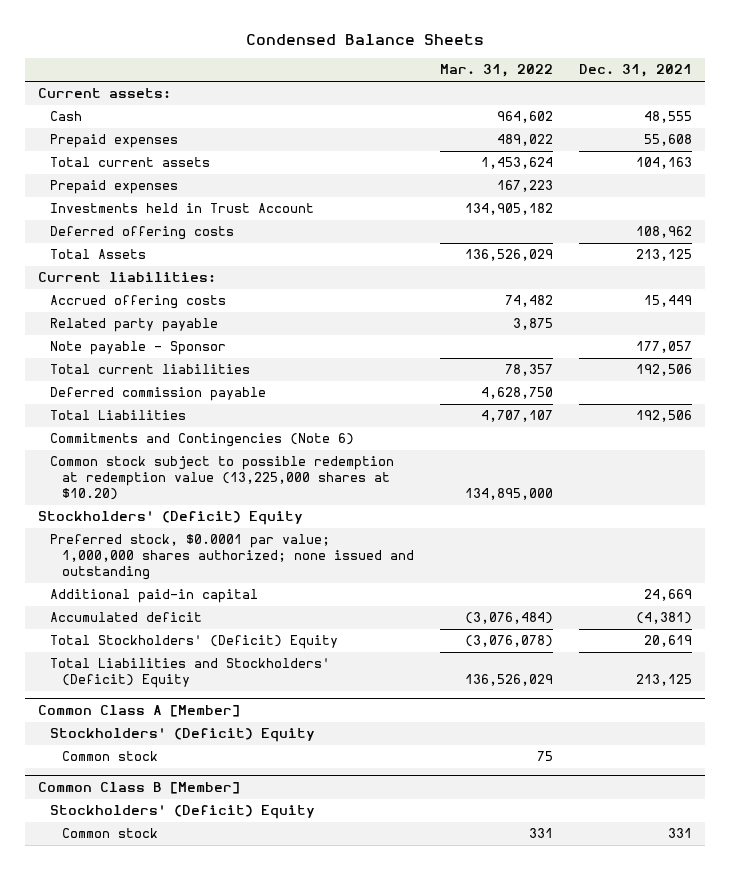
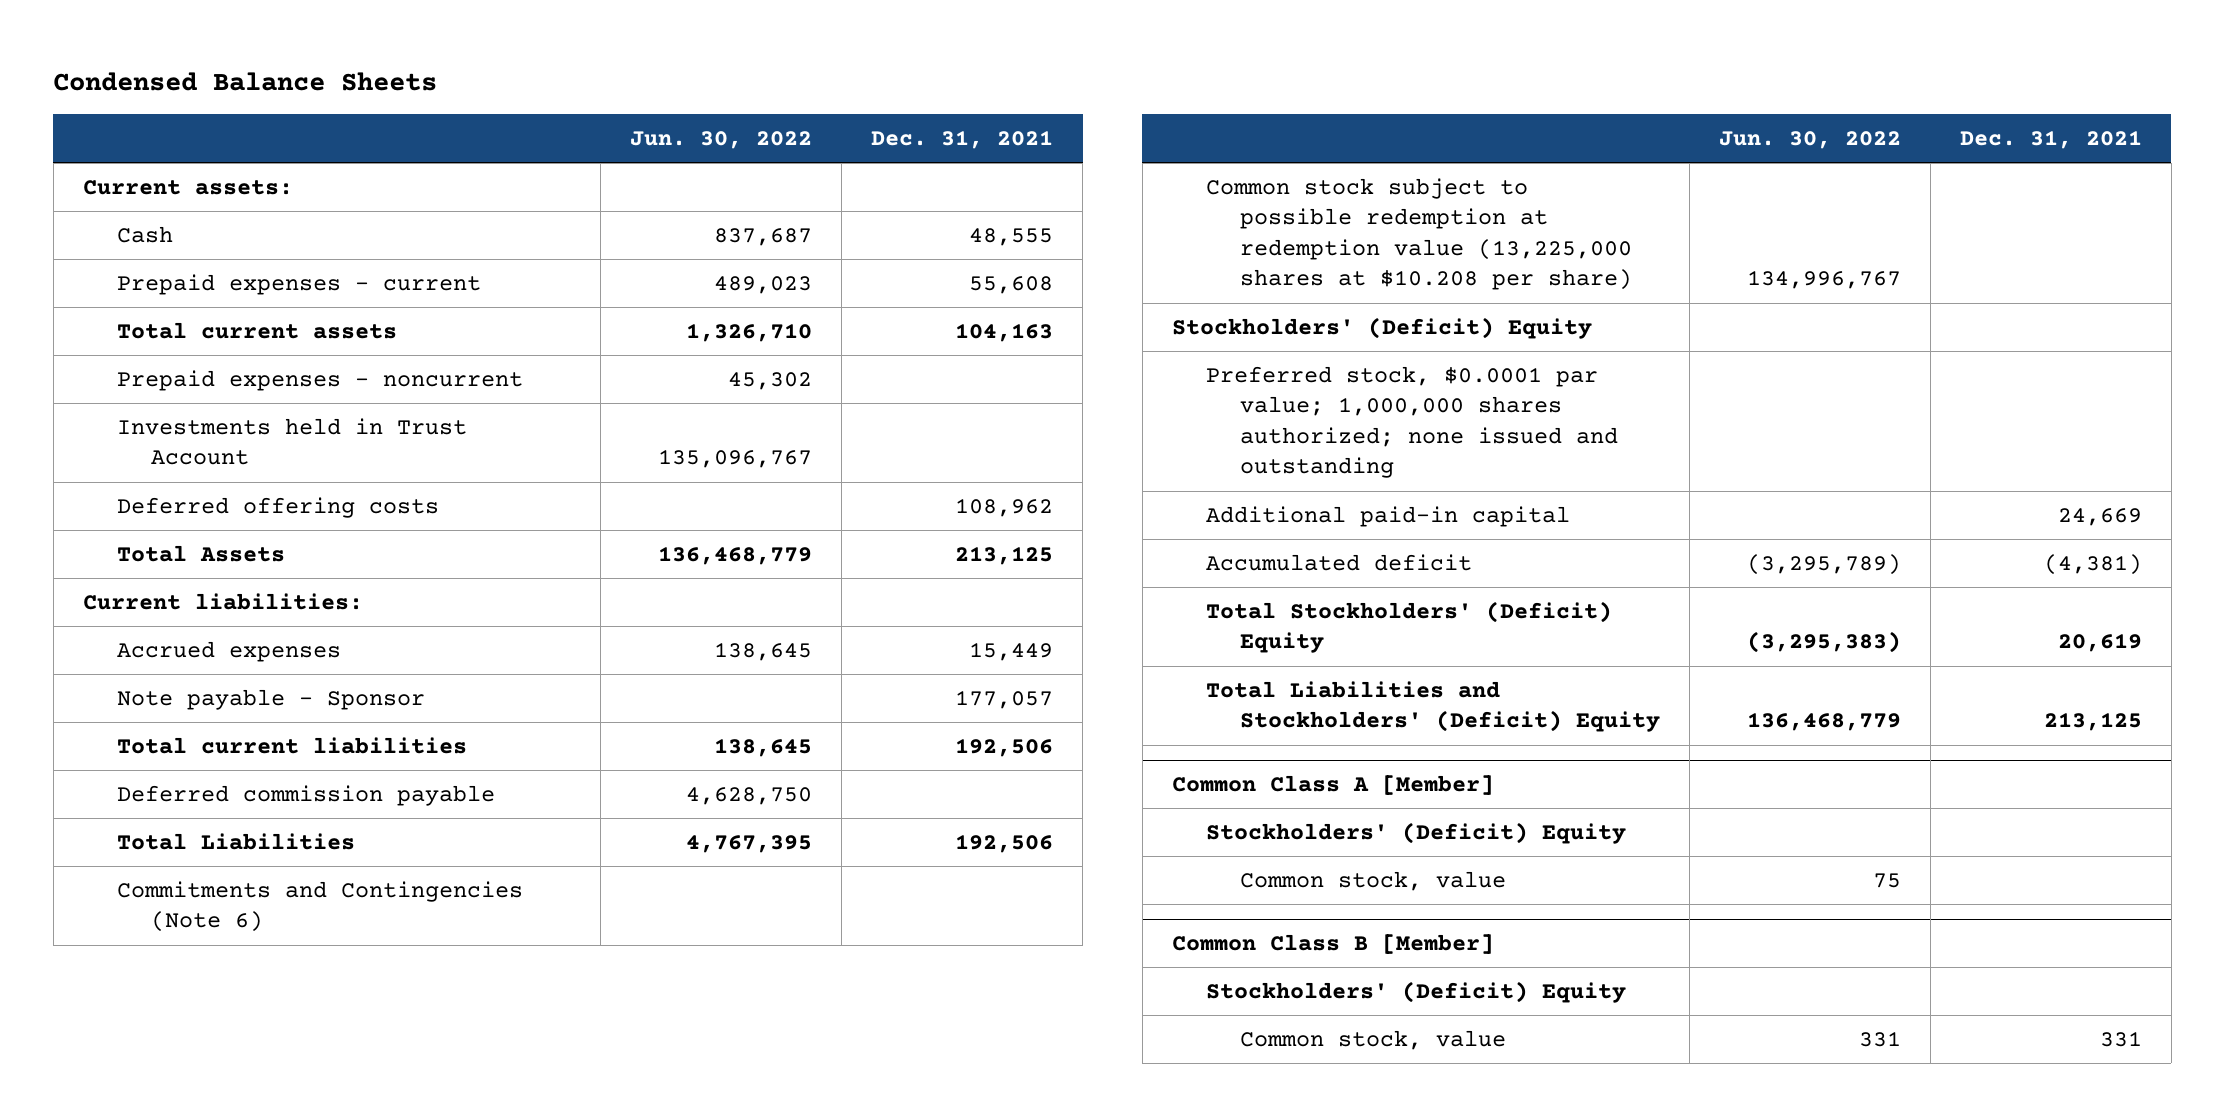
- | Mar. 31, 2022 | Dec. 31, 2021
+ | Jun. 30, 2022 | Dec. 31, 2021
- Prepaid expenses | 489,022 | 55,608
+ Prepaid expenses - current | 489,023 | 55,608
- Prepaid expenses | 167,223 |
+ Prepaid expenses - noncurrent | 45,302 |
- Accrued offering costs | 74,482 | 15,449
- Related party payable | 3,875 |
+ Accrued expenses | 138,645 | 15,449
- Common stock subject to possible redemption at redemption value (13,225,000 shares at $10.20) | 134,895,000 |
+ Common stock subject to possible redemption at redemption value (13,225,000 shares at $10.208 per share) | 134,996,767 |
@ Common Class A [Member]
- Common stock | 75 |
+ Common stock, value | 75 |
@ Common Class B [Member]
- Common stock | 331 | 331
+ Common stock, value | 331 | 331

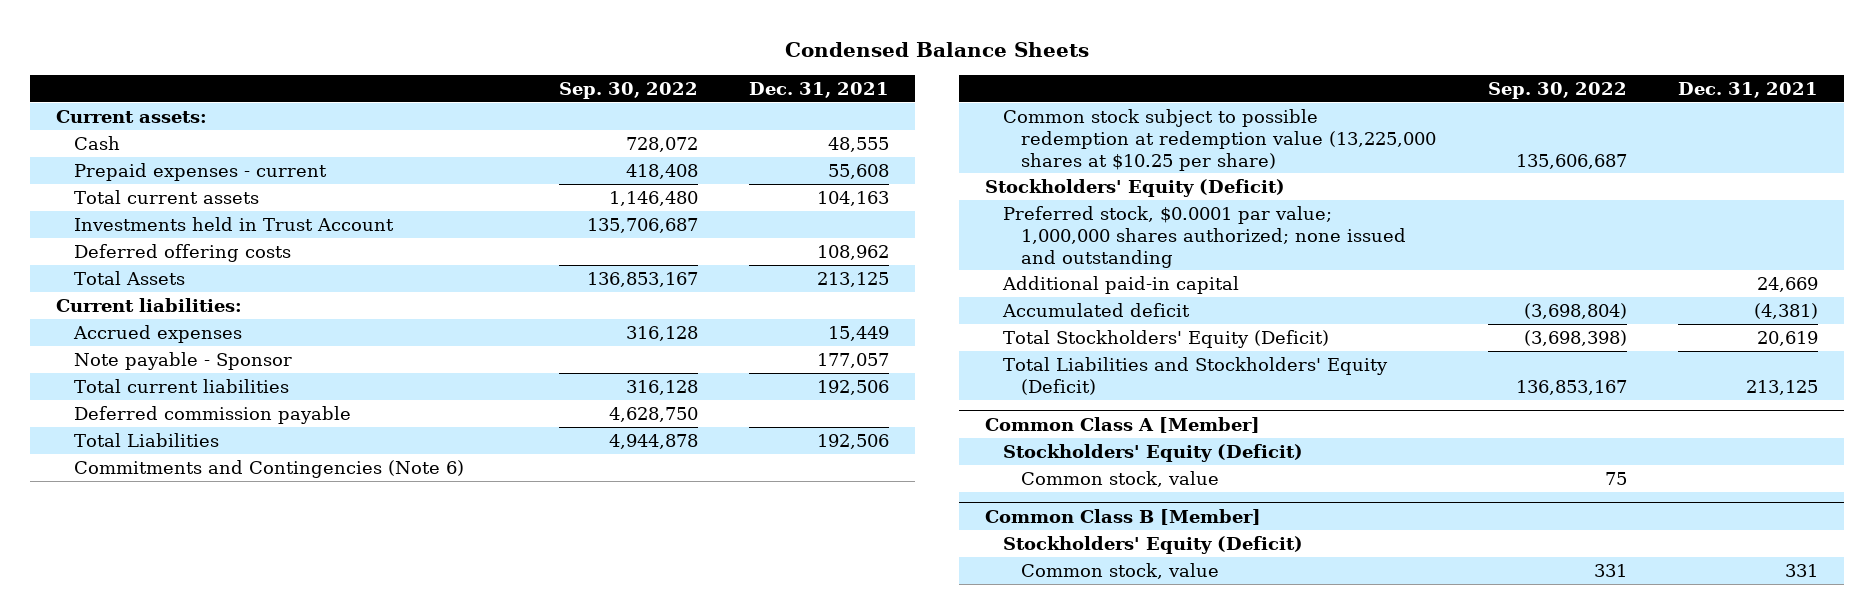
- | Jun. 30, 2022 | Dec. 31, 2021
+ | Sep. 30, 2022 | Dec. 31, 2021
- Prepaid expenses - noncurrent | 45,302 |
- Common stock subject to possible redemption at redemption value (13,225,000 shares at $10.208 per share) | 134,996,767 |
- Stockholders' (Deficit) Equity
+ Common stock subject to possible redemption at redemption value (13,225,000 shares at $10.25 per share) | 135,606,687 |
+ Stockholders' Equity (Deficit)
- Total Stockholders' (Deficit) Equity | (3,295,383) | 20,619
- Total Liabilities and Stockholders' (Deficit) Equity | 136,468,779 | 213,125
+ Total Stockholders' Equity (Deficit) | (3,698,398) | 20,619
+ Total Liabilities and Stockholders' Equity (Deficit) | 136,853,167 | 213,125
@ Common Class A [Member]
- Stockholders' (Deficit) Equity
+ Stockholders' Equity (Deficit)
@ Common Class B [Member]
- Stockholders' (Deficit) Equity
+ Stockholders' Equity (Deficit)

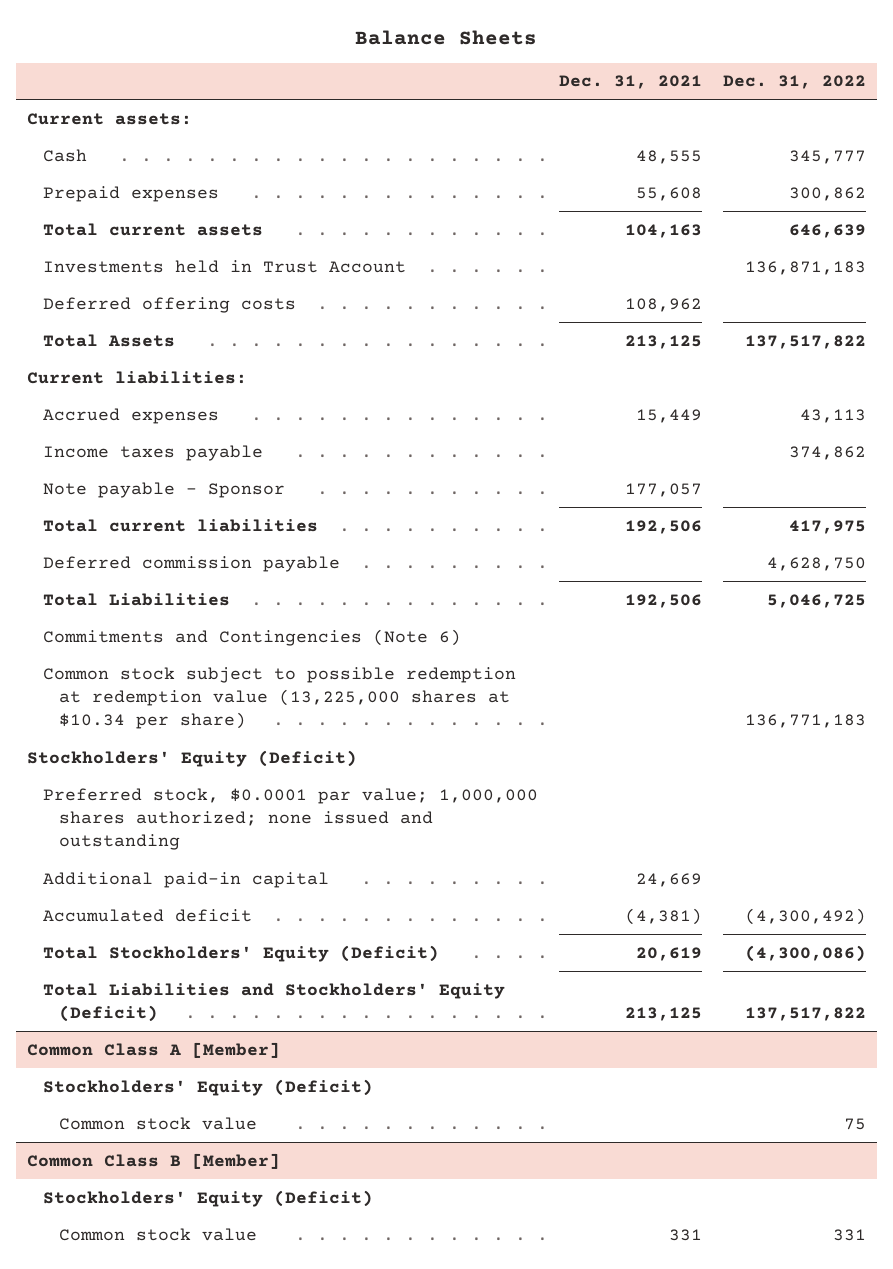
- Condensed Balance Sheets
+ Balance Sheets
- | Sep. 30, 2022 | Dec. 31, 2021
+ | Dec. 31, 2021 | Dec. 31, 2022
- Prepaid expenses - current | 418,408 | 55,608
+ Prepaid expenses | 55,608 | 300,862
+ Income taxes payable | | 374,862
- Common stock subject to possible redemption at redemption value (13,225,000 shares at $10.25 per share) | 135,606,687 |
+ Common stock subject to possible redemption at redemption value (13,225,000 shares at $10.34 per share) | | 136,771,183
@ Common Class A [Member]
- Common stock, value | 75 |
+ Common stock value | | 75
@ Common Class B [Member]
- Common stock, value | 331 | 331
+ Common stock value | 331 | 331

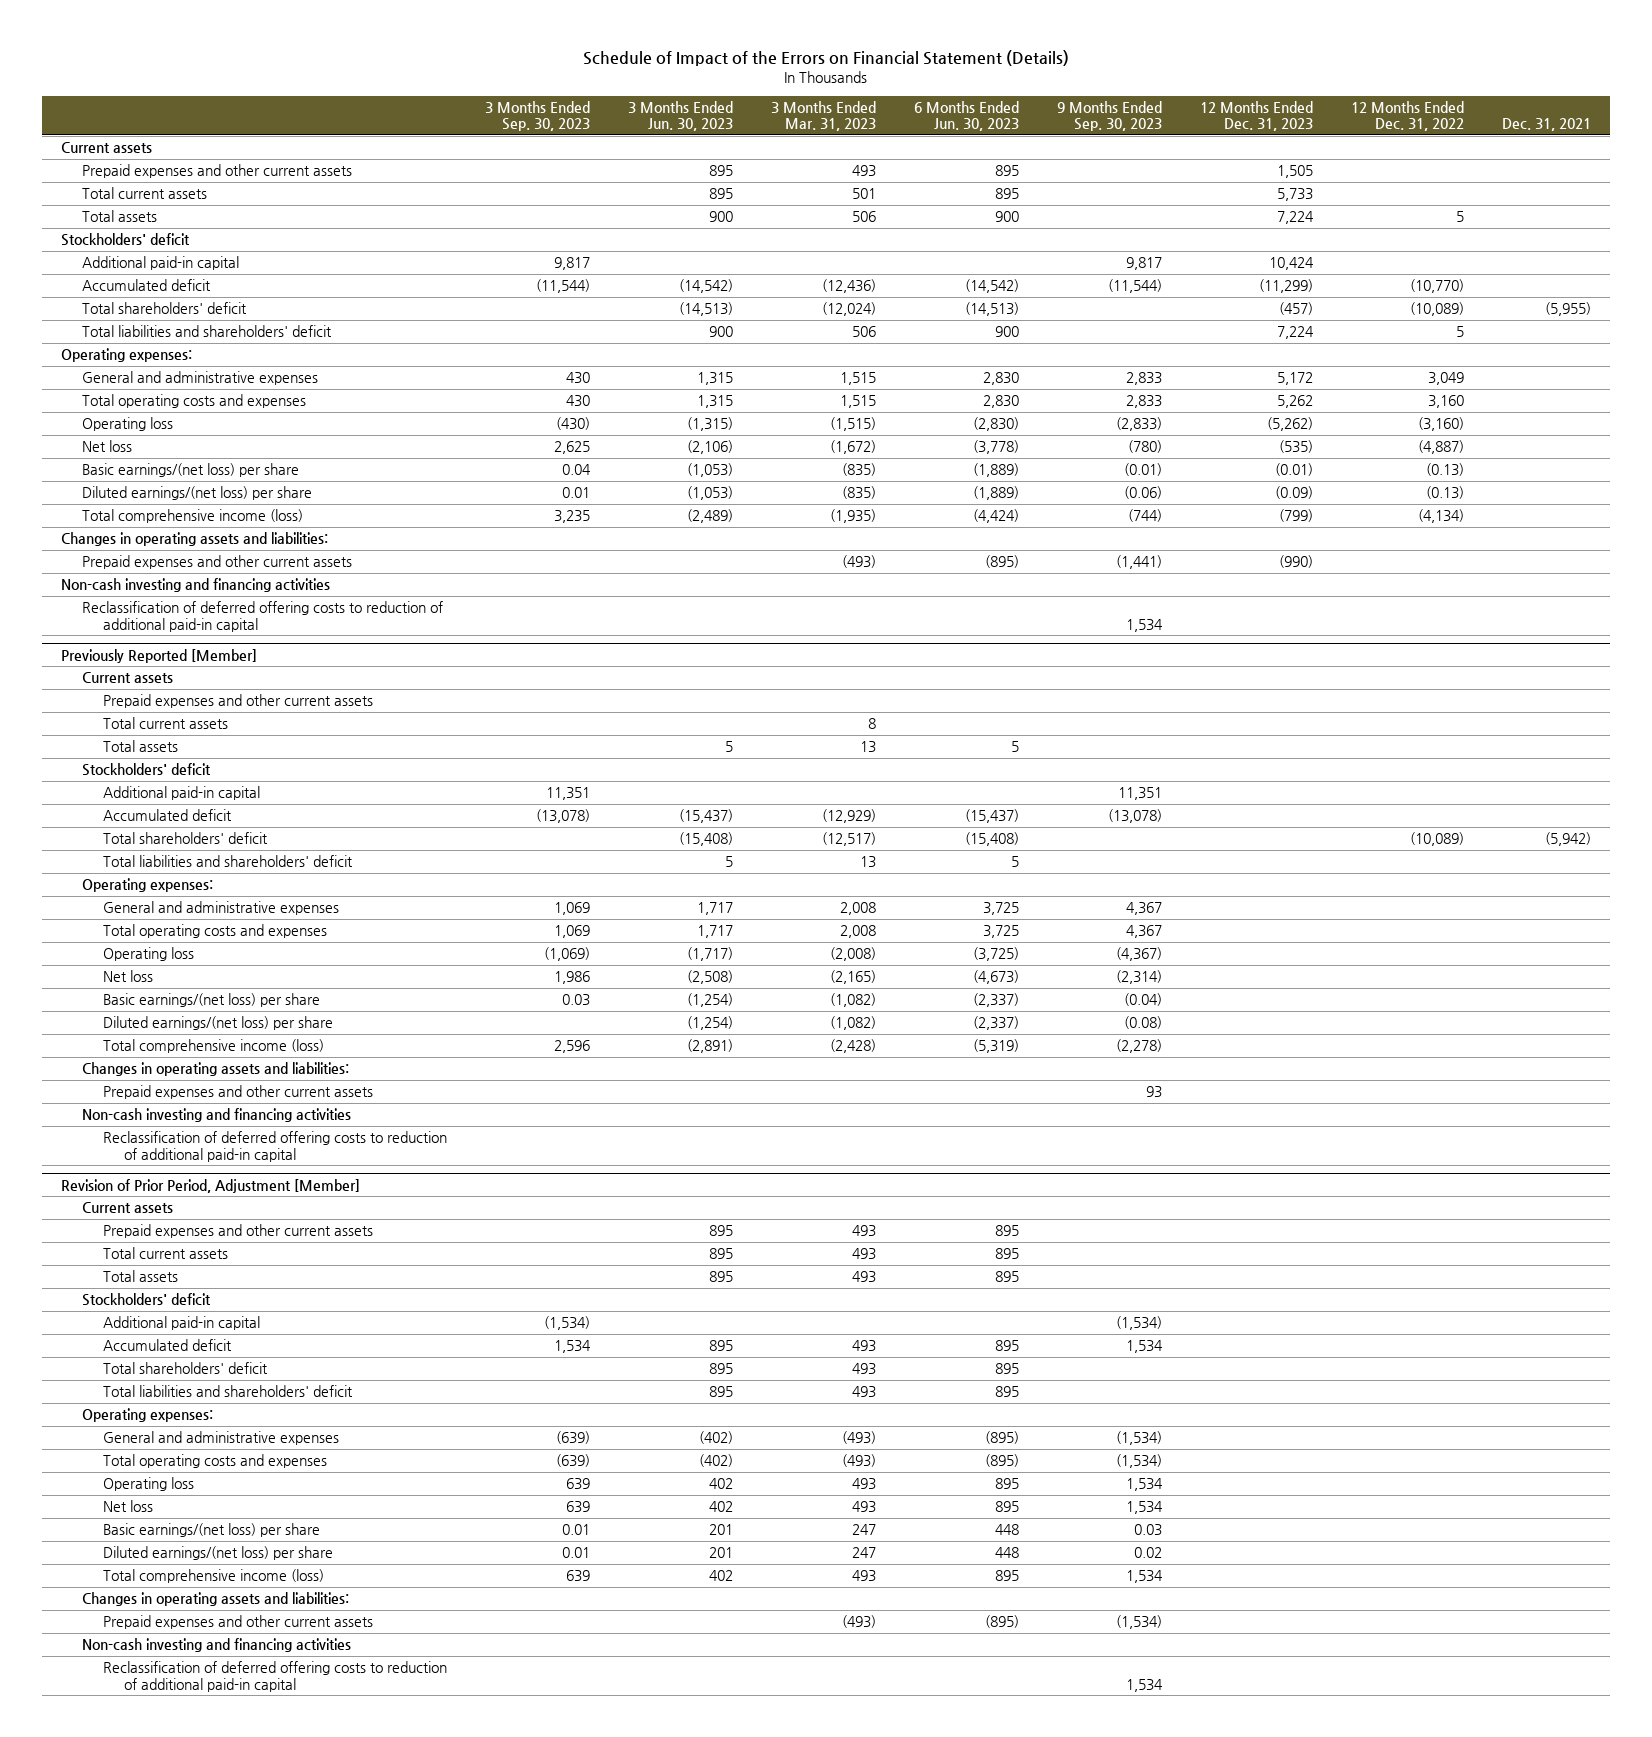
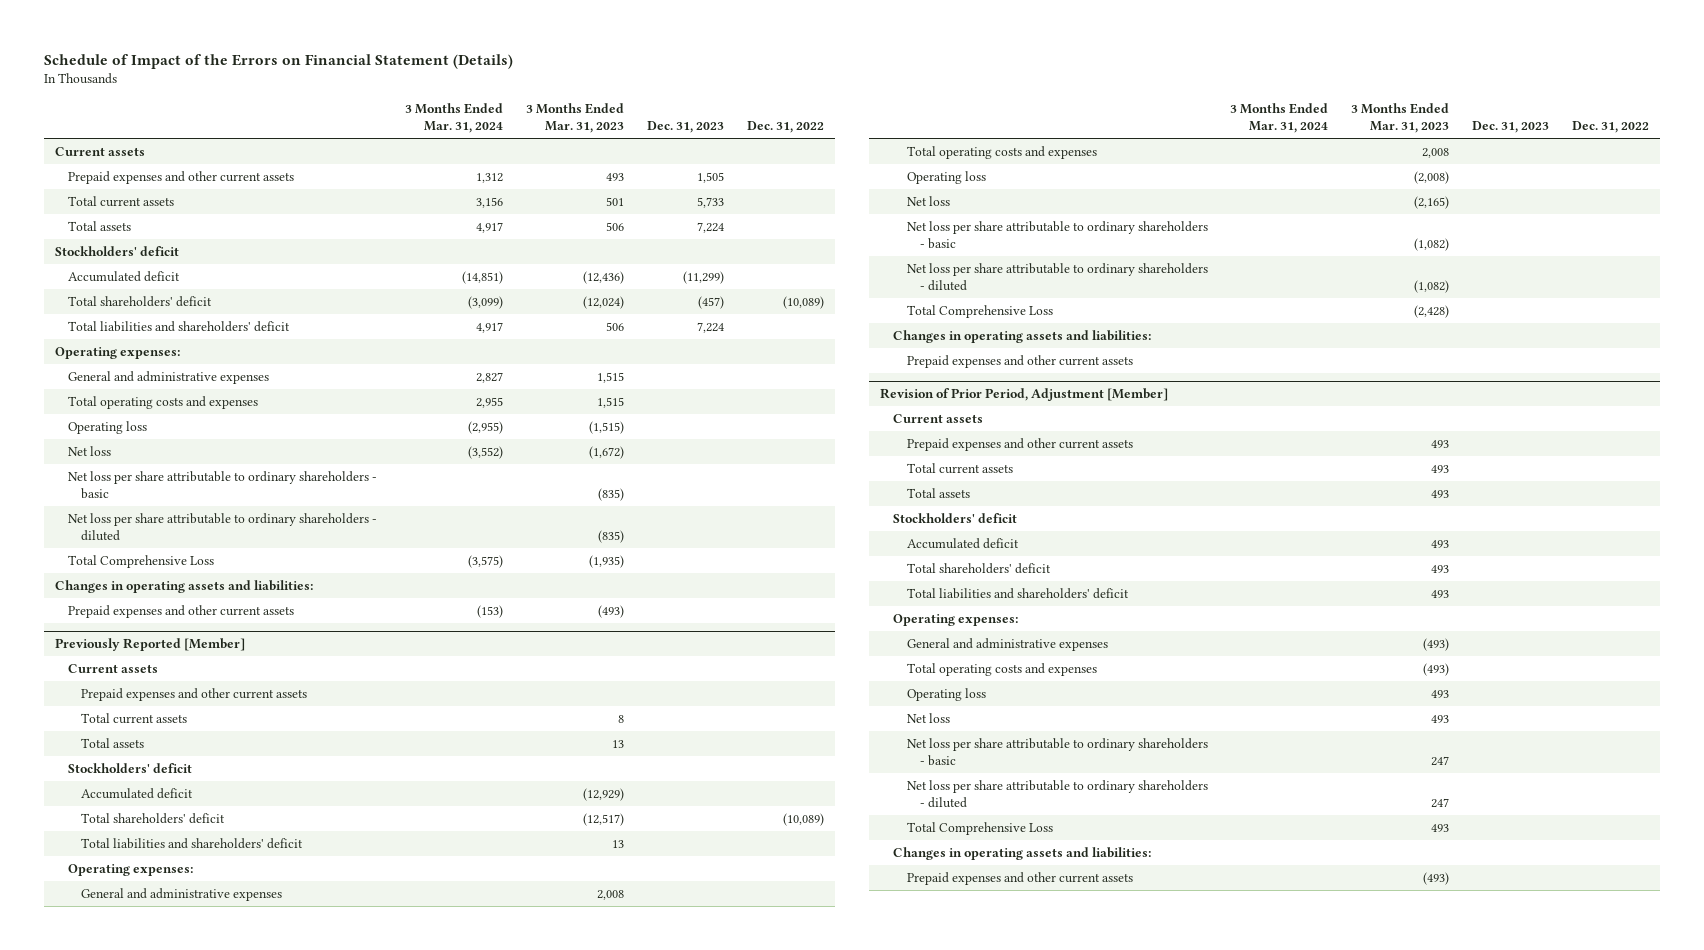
- | 3 Months Ended Sep. 30, 2023 | 3 Months Ended Jun. 30, 2023 | 3 Months Ended Mar. 31, 2023 | 6 Months Ended Jun. 30, 2023 | 9 Months Ended Sep. 30, 2023 | 12 Months Ended Dec. 31, 2023 | 12 Months Ended Dec. 31, 2022 | Dec. 31, 2021
+ | 3 Months Ended Mar. 31, 2024 | 3 Months Ended Mar. 31, 2023 | Dec. 31, 2023 | Dec. 31, 2022
- Additional paid-in capital | 9,817 | | | | 9,817 | 10,424 | |
- Basic earnings/(net loss) per share | 0.04 | (1,053) | (835) | (1,889) | (0.01) | (0.01) | (0.13) |
- Diluted earnings/(net loss) per share | 0.01 | (1,053) | (835) | (1,889) | (0.06) | (0.09) | (0.13) |
- Total comprehensive income (loss) | 3,235 | (2,489) | (1,935) | (4,424) | (744) | (799) | (4,134) |
+ Net loss per share attributable to ordinary shareholders - basic | | (835) | |
+ Net loss per share attributable to ordinary shareholders - diluted | | (835) | |
+ Total Comprehensive Loss | (3,575) | (1,935) | |
- Non-cash investing and financing activities
- Reclassification of deferred offering costs to reduction of additional paid-in capital | | | | | 1,534 | | |
@ Previously Reported [Member]
- Additional paid-in capital | 11,351 | | | | 11,351 | | |
- Basic earnings/(net loss) per share | 0.03 | (1,254) | (1,082) | (2,337) | (0.04) | | |
- Diluted earnings/(net loss) per share | | (1,254) | (1,082) | (2,337) | (0.08) | | |
- Total comprehensive income (loss) | 2,596 | (2,891) | (2,428) | (5,319) | (2,278) | | |
+ Net loss per share attributable to ordinary shareholders - basic | | (1,082) | |
+ Net loss per share attributable to ordinary shareholders - diluted | | (1,082) | |
+ Total Comprehensive Loss | | (2,428) | |
- Non-cash investing and financing activities
- Reclassification of deferred offering costs to reduction of additional paid-in capital
@ Revision of Prior Period, Adjustment [Member]
- Additional paid-in capital | (1,534) | | | | (1,534) | | |
- Basic earnings/(net loss) per share | 0.01 | 201 | 247 | 448 | 0.03 | | |
- Diluted earnings/(net loss) per share | 0.01 | 201 | 247 | 448 | 0.02 | | |
- Total comprehensive income (loss) | 639 | 402 | 493 | 895 | 1,534 | | |
+ Net loss per share attributable to ordinary shareholders - basic | | 247 | |
+ Net loss per share attributable to ordinary shareholders - diluted | | 247 | |
+ Total Comprehensive Loss | | 493 | |
- Non-cash investing and financing activities
- Reclassification of deferred offering costs to reduction of additional paid-in capital | | | | | 1,534 | | |

